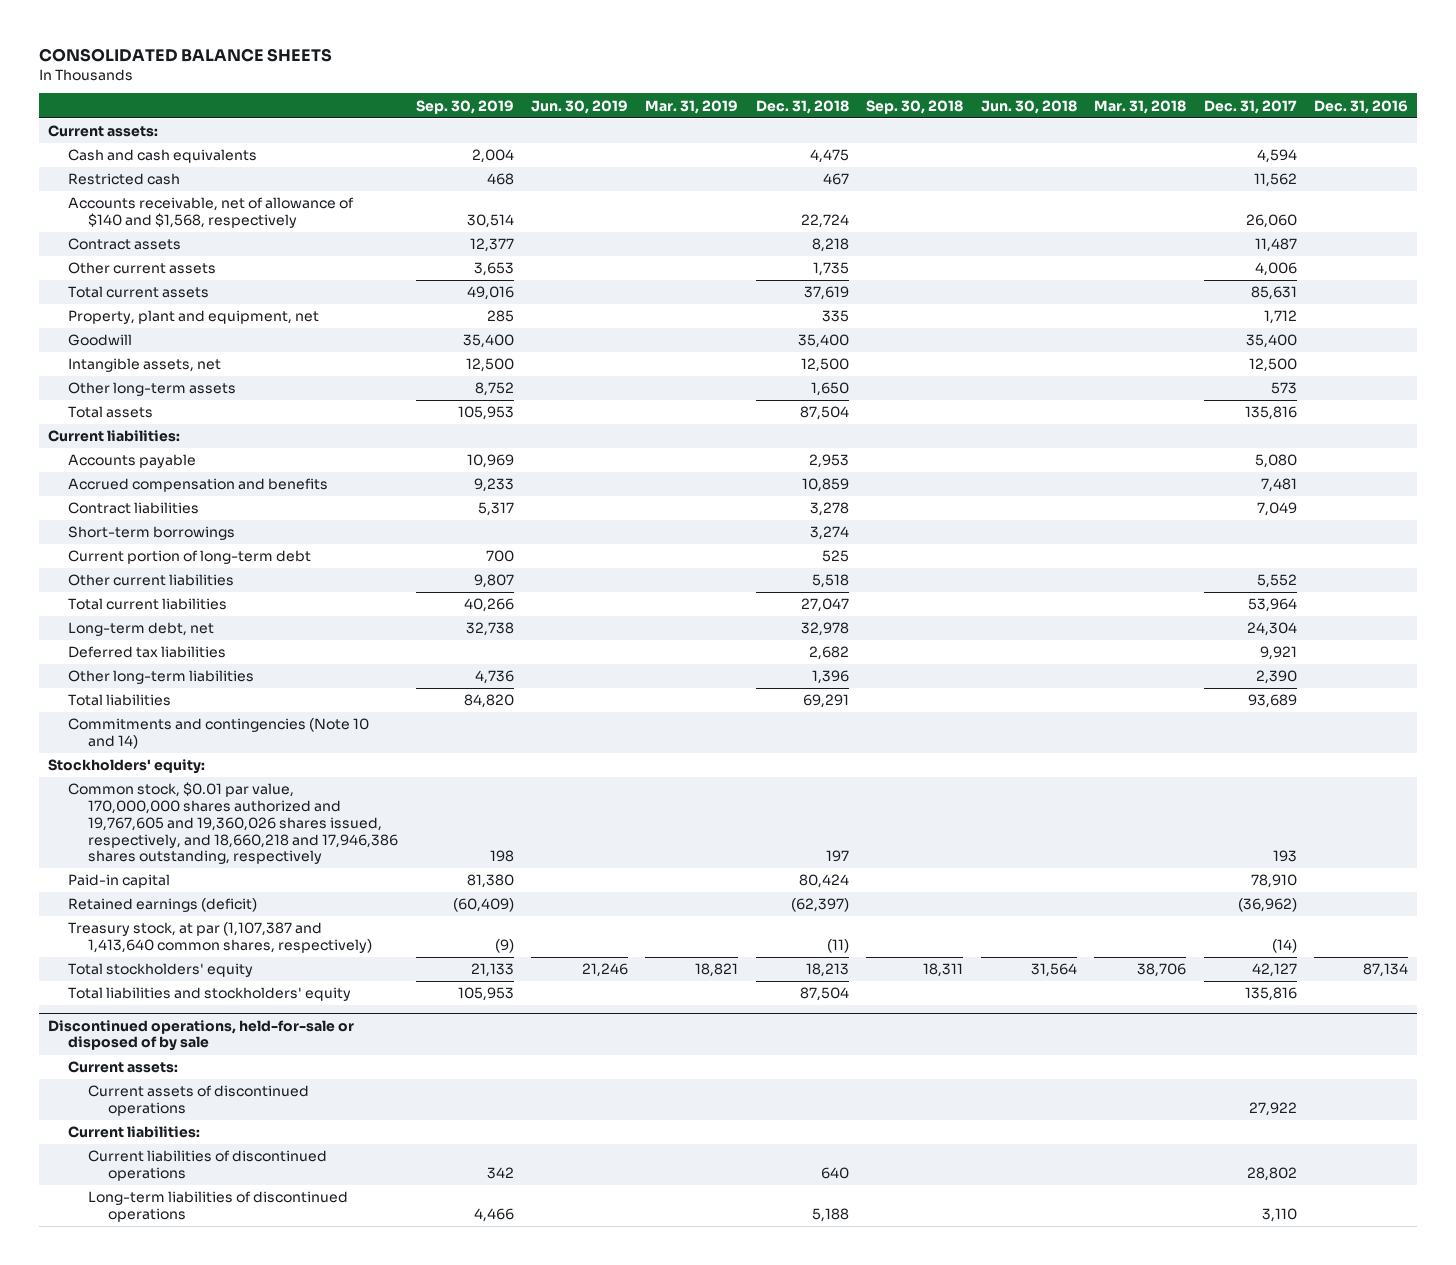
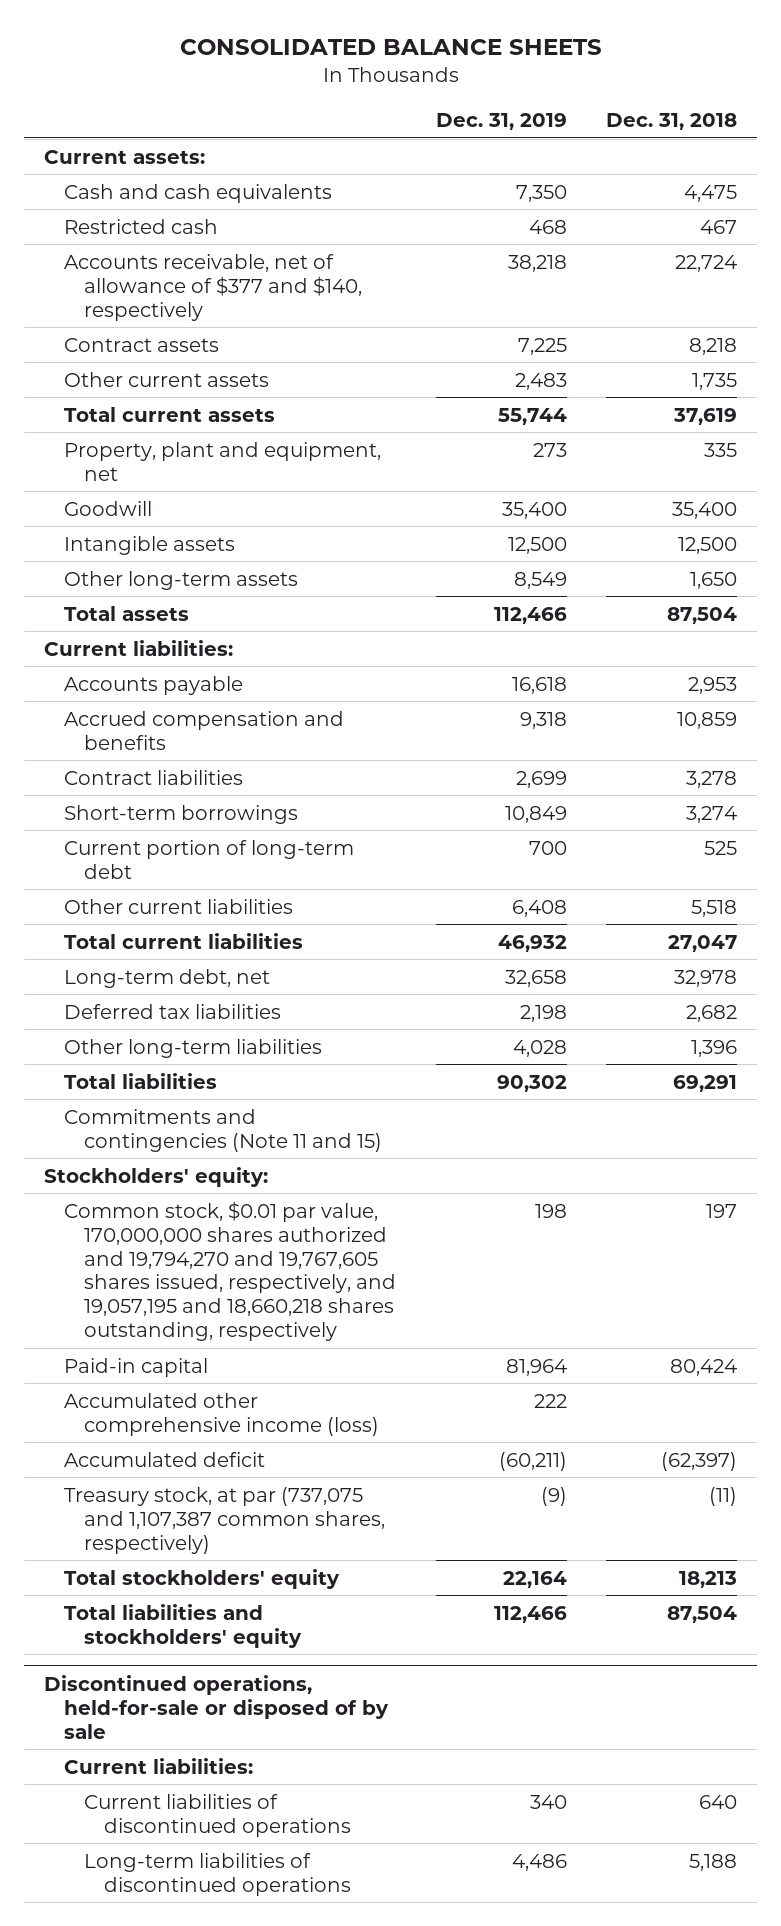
- | Sep. 30, 2019 | Jun. 30, 2019 | Mar. 31, 2019 | Dec. 31, 2018 | Sep. 30, 2018 | Jun. 30, 2018 | Mar. 31, 2018 | Dec. 31, 2017 | Dec. 31, 2016
+ | Dec. 31, 2019 | Dec. 31, 2018
- Accounts receivable, net of allowance of $140 and $1,568, respectively | 30,514 | | | 22,724 | | | | 26,060 |
+ Accounts receivable, net of allowance of $377 and $140, respectively | 38,218 | 22,724
- Intangible assets, net | 12,500 | | | 12,500 | | | | 12,500 |
+ Intangible assets | 12,500 | 12,500
- Commitments and contingencies (Note 10 and 14)
+ Commitments and contingencies (Note 11 and 15)
- Common stock, $0.01 par value, 170,000,000 shares authorized and 19,767,605 and 19,360,026 shares issued, respectively, and 18,660,218 and 17,946,386 shares outstanding, respectively | 198 | | | 197 | | | | 193 |
+ Common stock, $0.01 par value, 170,000,000 shares authorized and 19,794,270 and 19,767,605 shares issued, respectively, and 19,057,195 and 18,660,218 shares outstanding, respectively | 198 | 197
- Retained earnings (deficit) | (60,409) | | | (62,397) | | | | (36,962) |
- Treasury stock, at par (1,107,387 and 1,413,640 common shares, respectively) | (9) | | | (11) | | | | (14) |
+ Accumulated other comprehensive income (loss) | 222 |
+ Accumulated deficit | (60,211) | (62,397)
+ Treasury stock, at par (737,075 and 1,107,387 common shares, respectively) | (9) | (11)
@ Discontinued operations, held-for-sale or disposed of by sale
- Current assets:
- Current assets of discontinued operations | | | | | | | | 27,922 |

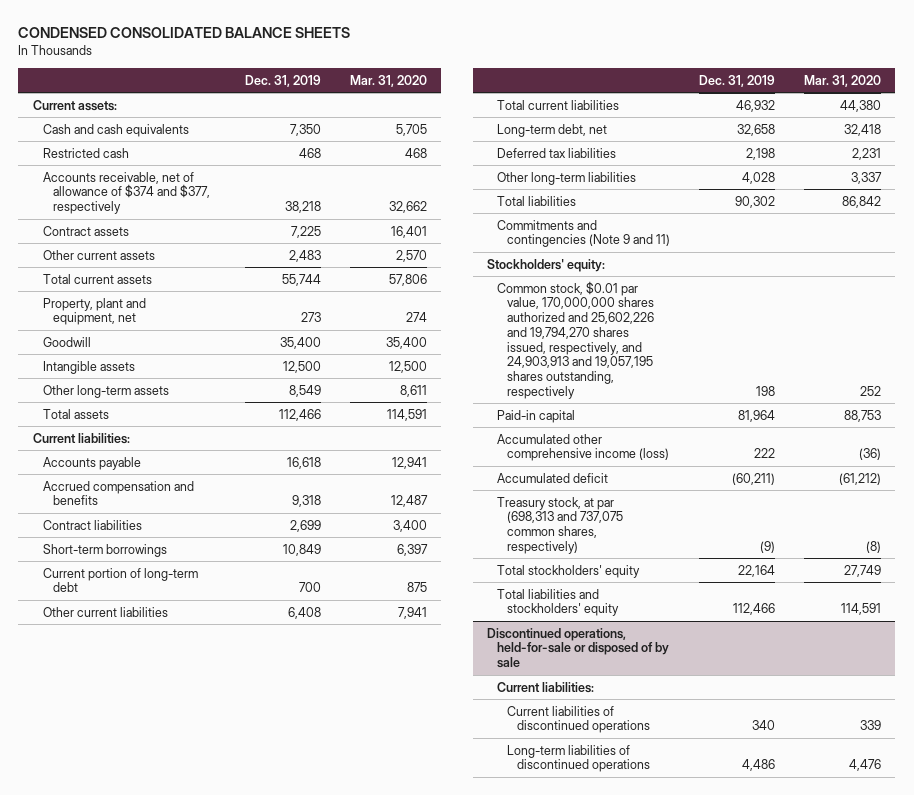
- CONSOLIDATED BALANCE SHEETS
+ CONDENSED CONSOLIDATED BALANCE SHEETS
- | Dec. 31, 2019 | Dec. 31, 2018
+ | Dec. 31, 2019 | Mar. 31, 2020
- Accounts receivable, net of allowance of $377 and $140, respectively | 38,218 | 22,724
+ Accounts receivable, net of allowance of $374 and $377, respectively | 38,218 | 32,662
- Commitments and contingencies (Note 11 and 15)
+ Commitments and contingencies (Note 9 and 11)
- Common stock, $0.01 par value, 170,000,000 shares authorized and 19,794,270 and 19,767,605 shares issued, respectively, and 19,057,195 and 18,660,218 shares outstanding, respectively | 198 | 197
+ Common stock, $0.01 par value, 170,000,000 shares authorized and 25,602,226 and 19,794,270 shares issued, respectively, and 24,903,913 and 19,057,195 shares outstanding, respectively | 198 | 252
- Treasury stock, at par (737,075 and 1,107,387 common shares, respectively) | (9) | (11)
+ Treasury stock, at par (698,313 and 737,075 common shares, respectively) | (9) | (8)

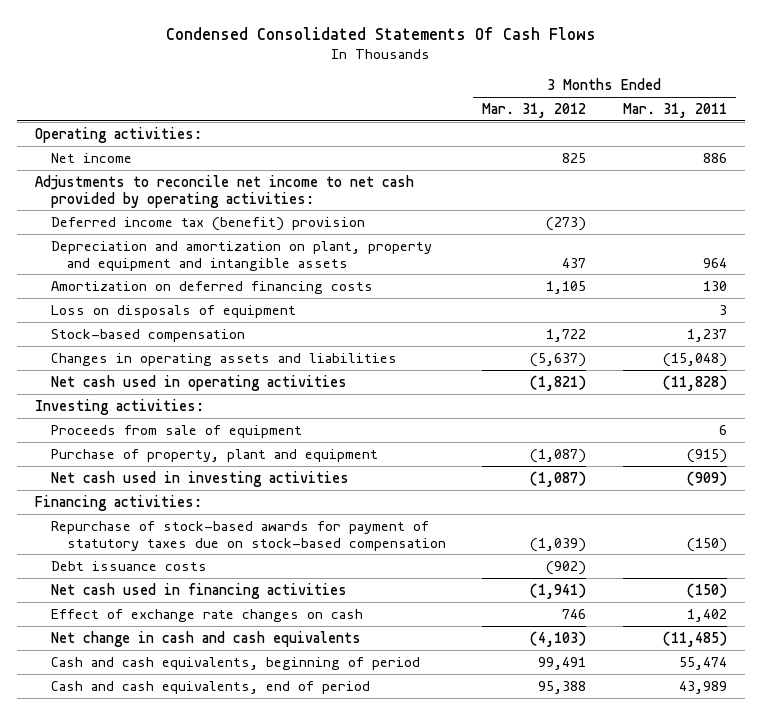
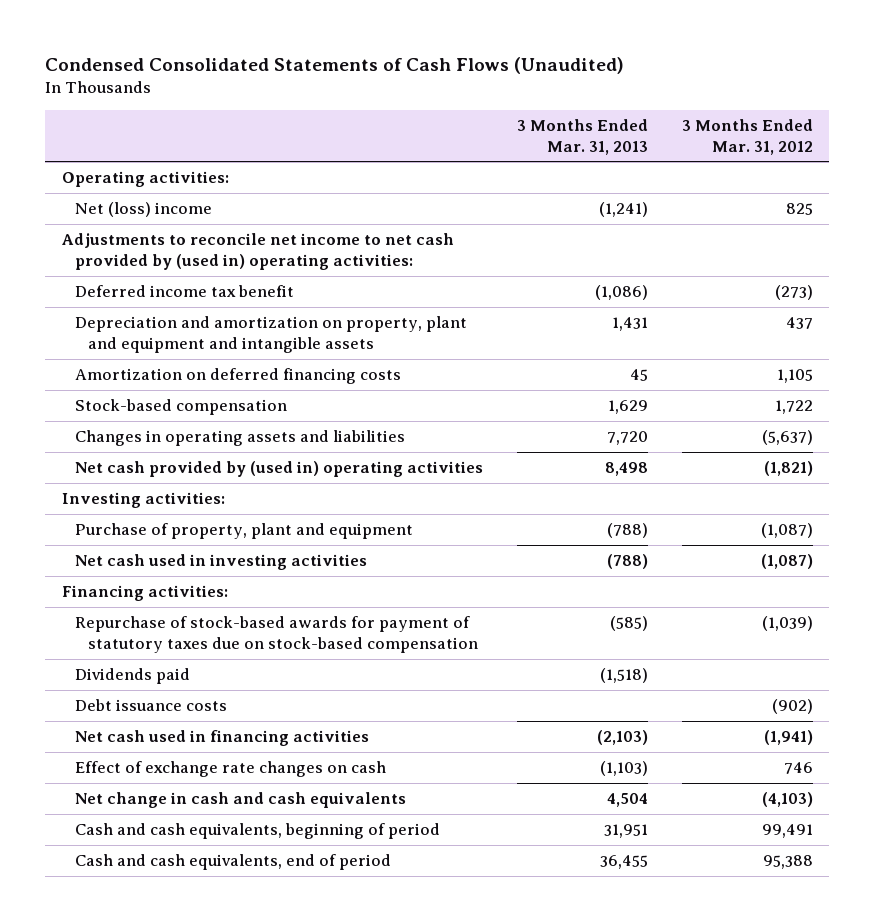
- Condensed Consolidated Statements Of Cash Flows
+ Condensed Consolidated Statements of Cash Flows (Unaudited)
- | 3 Months Ended Mar. 31, 2012 | 3 Months Ended Mar. 31, 2011
+ | 3 Months Ended Mar. 31, 2013 | 3 Months Ended Mar. 31, 2012
- Net income | 825 | 886
- Adjustments to reconcile net income to net cash provided by operating activities:
- Deferred income tax (benefit) provision | (273) |
- Depreciation and amortization on plant, property and equipment and intangible assets | 437 | 964
+ Net (loss) income | (1,241) | 825
+ Adjustments to reconcile net income to net cash provided by (used in) operating activities:
+ Deferred income tax benefit | (1,086) | (273)
+ Depreciation and amortization on property, plant and equipment and intangible assets | 1,431 | 437
- Loss on disposals of equipment | | 3
- Net cash used in operating activities | (1,821) | (11,828)
+ Net cash provided by (used in) operating activities | 8,498 | (1,821)
- Proceeds from sale of equipment | | 6
+ Dividends paid | (1,518) |

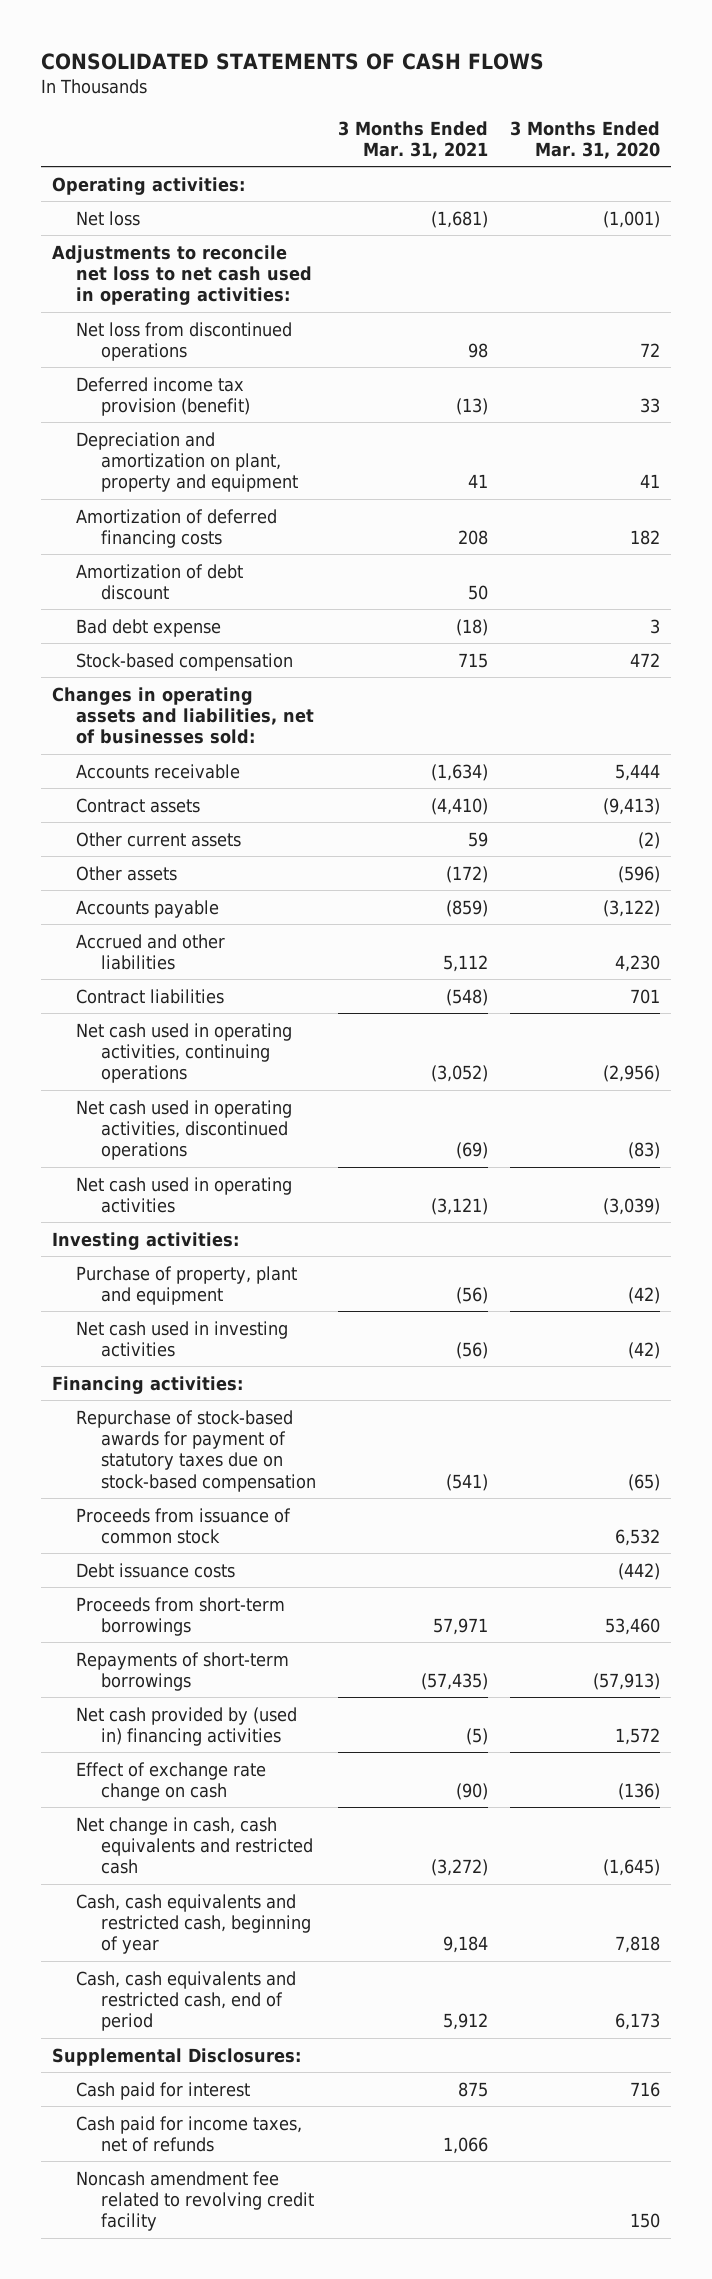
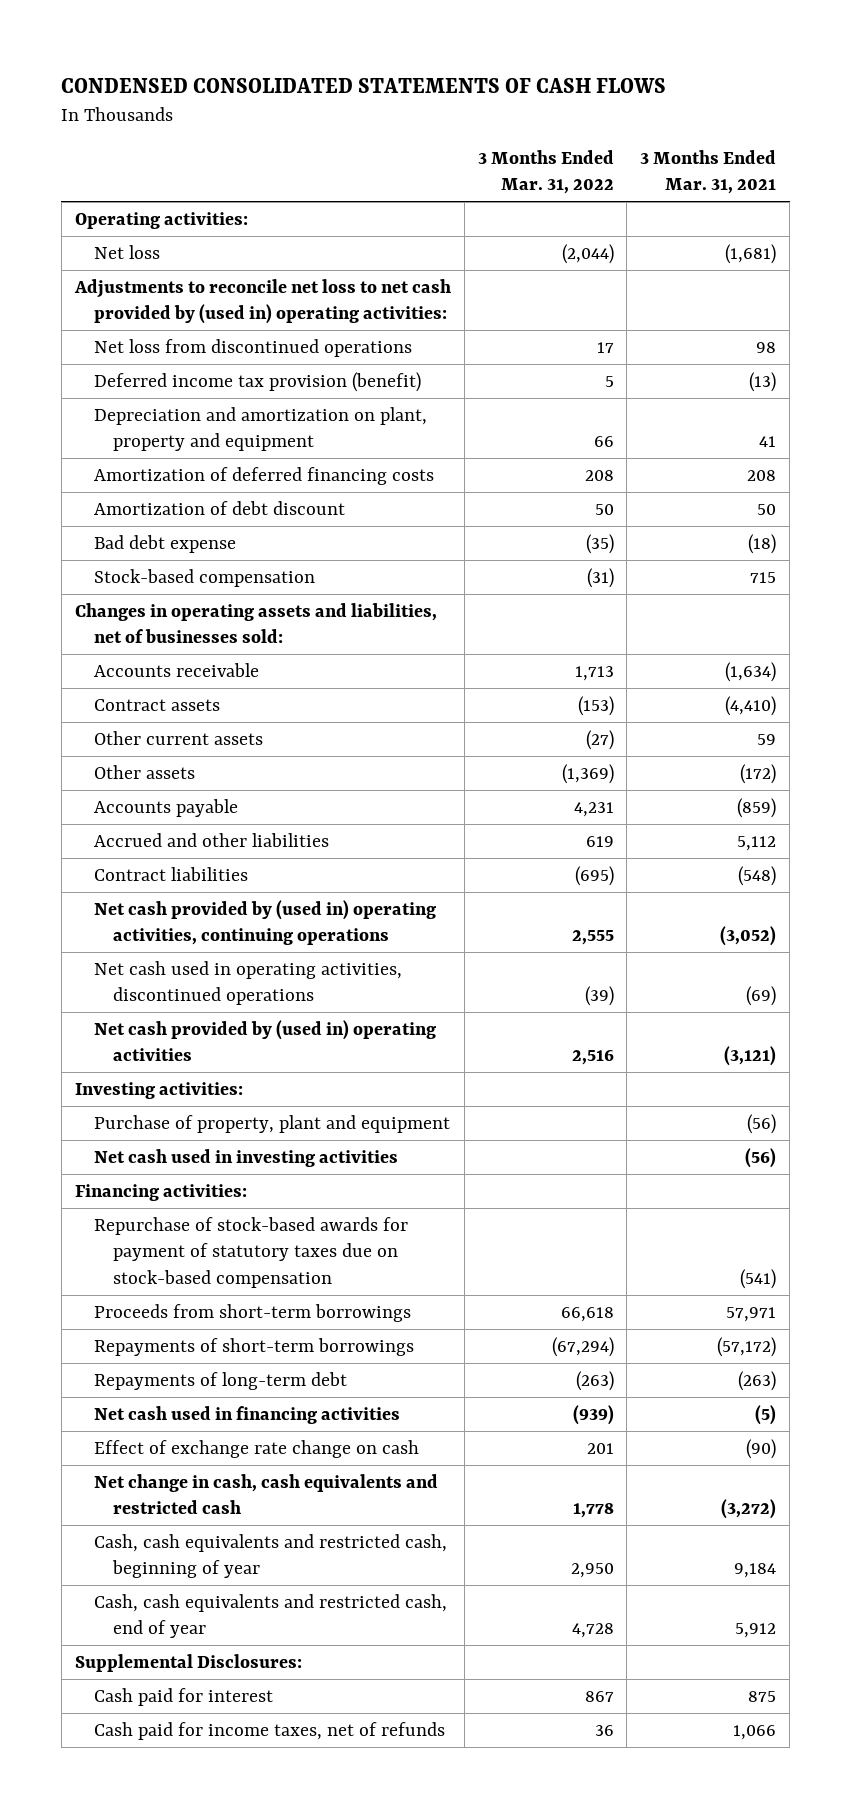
- CONSOLIDATED STATEMENTS OF CASH FLOWS
+ CONDENSED CONSOLIDATED STATEMENTS OF CASH FLOWS
- | 3 Months Ended Mar. 31, 2021 | 3 Months Ended Mar. 31, 2020
+ | 3 Months Ended Mar. 31, 2022 | 3 Months Ended Mar. 31, 2021
- Adjustments to reconcile net loss to net cash used in operating activities:
+ Adjustments to reconcile net loss to net cash provided by (used in) operating activities:
- Net cash used in operating activities, continuing operations | (3,052) | (2,956)
+ Net cash provided by (used in) operating activities, continuing operations | 2,555 | (3,052)
- Net cash used in operating activities | (3,121) | (3,039)
+ Net cash provided by (used in) operating activities | 2,516 | (3,121)
- Proceeds from issuance of common stock | | 6,532
- Debt issuance costs | | (442)
- Repayments of short-term borrowings | (57,435) | (57,913)
- Net cash provided by (used in) financing activities | (5) | 1,572
+ Repayments of short-term borrowings | (67,294) | (57,172)
+ Repayments of long-term debt | (263) | (263)
+ Net cash used in financing activities | (939) | (5)
- Cash, cash equivalents and restricted cash, end of period | 5,912 | 6,173
+ Cash, cash equivalents and restricted cash, end of year | 4,728 | 5,912
- Noncash amendment fee related to revolving credit facility | | 150

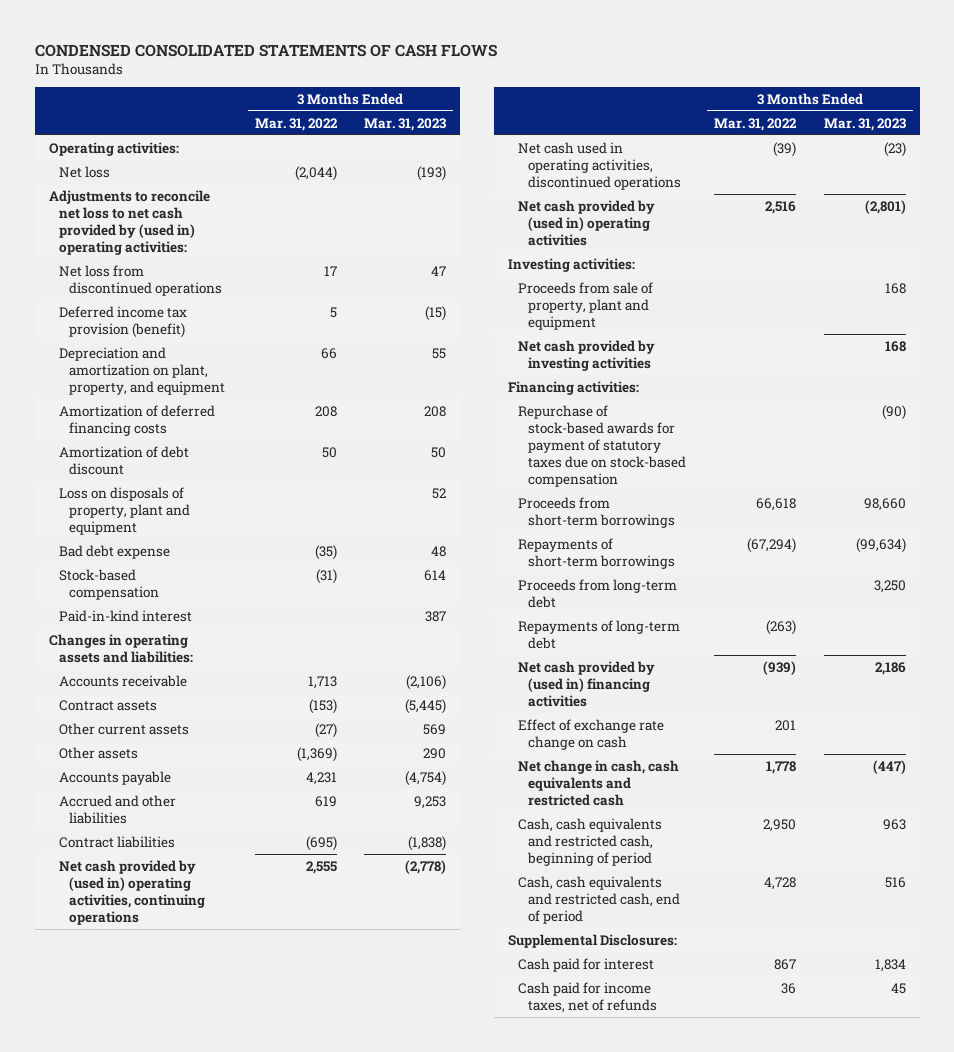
- | 3 Months Ended Mar. 31, 2022 | 3 Months Ended Mar. 31, 2021
+ | 3 Months Ended Mar. 31, 2022 | 3 Months Ended Mar. 31, 2023
- Depreciation and amortization on plant, property and equipment | 66 | 41
+ Depreciation and amortization on plant, property, and equipment | 66 | 55
+ Loss on disposals of property, plant and equipment | | 52
- Changes in operating assets and liabilities, net of businesses sold:
+ Paid-in-kind interest | | 387
+ Changes in operating assets and liabilities:
- Purchase of property, plant and equipment | | (56)
- Net cash used in investing activities | | (56)
+ Proceeds from sale of property, plant and equipment | | 168
+ Net cash provided by investing activities | | 168
+ Proceeds from long-term debt | | 3,250
- Net cash used in financing activities | (939) | (5)
+ Net cash provided by (used in) financing activities | (939) | 2,186
- Cash, cash equivalents and restricted cash, beginning of year | 2,950 | 9,184
- Cash, cash equivalents and restricted cash, end of year | 4,728 | 5,912
+ Cash, cash equivalents and restricted cash, beginning of period | 2,950 | 963
+ Cash, cash equivalents and restricted cash, end of period | 4,728 | 516

